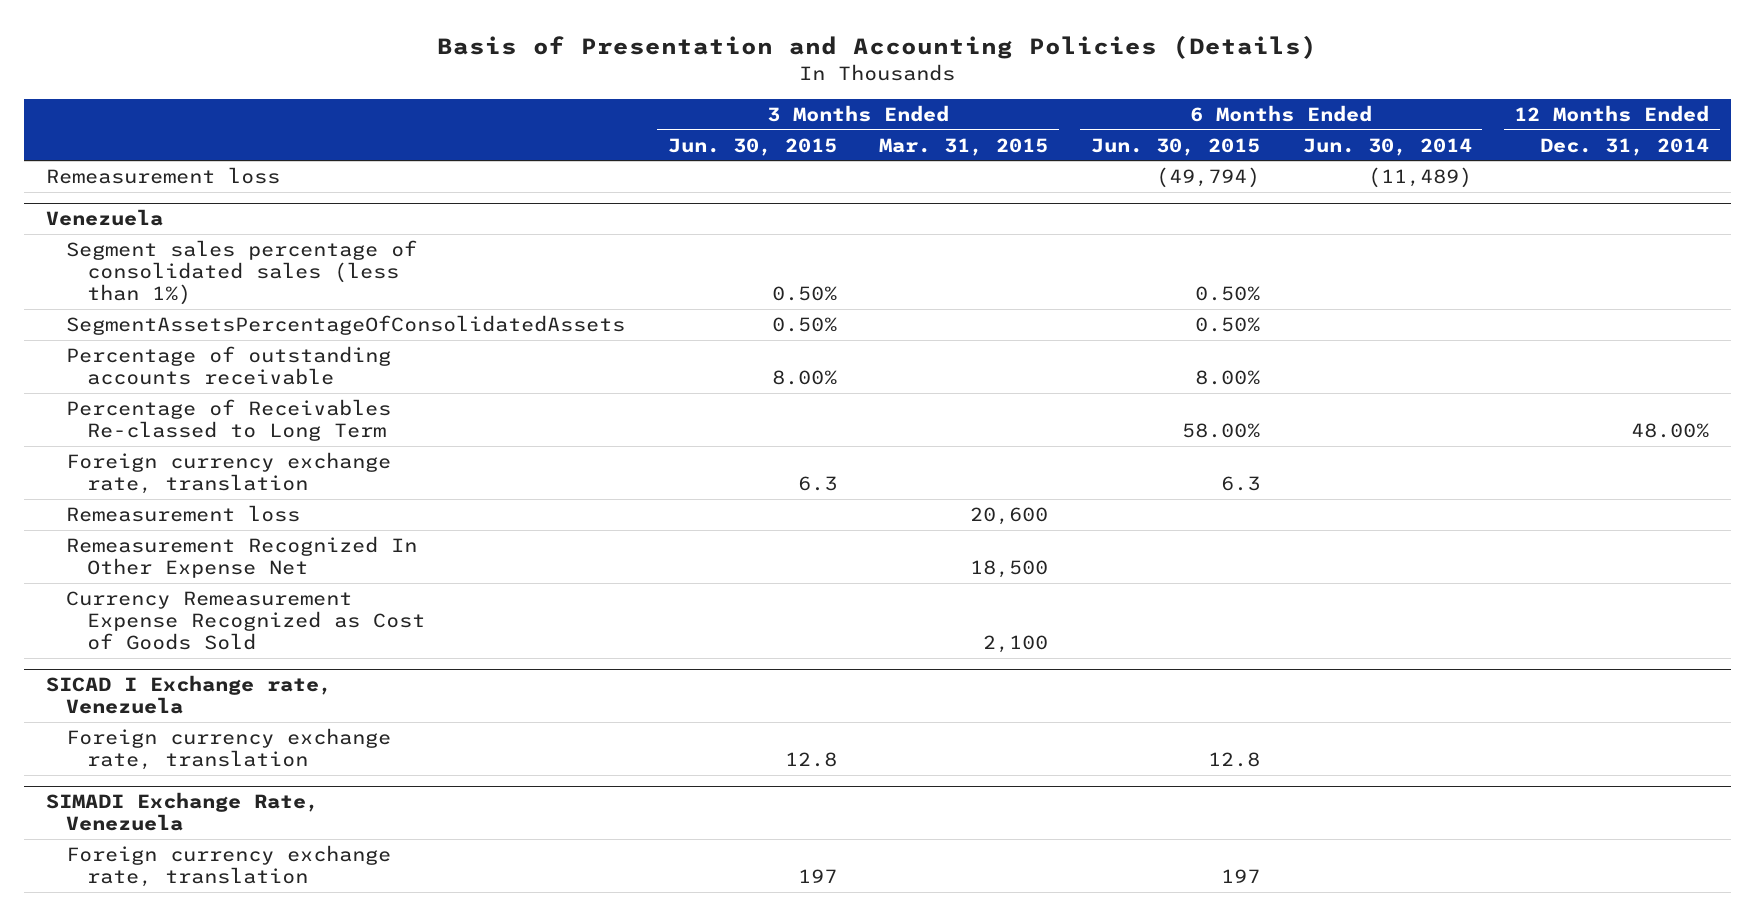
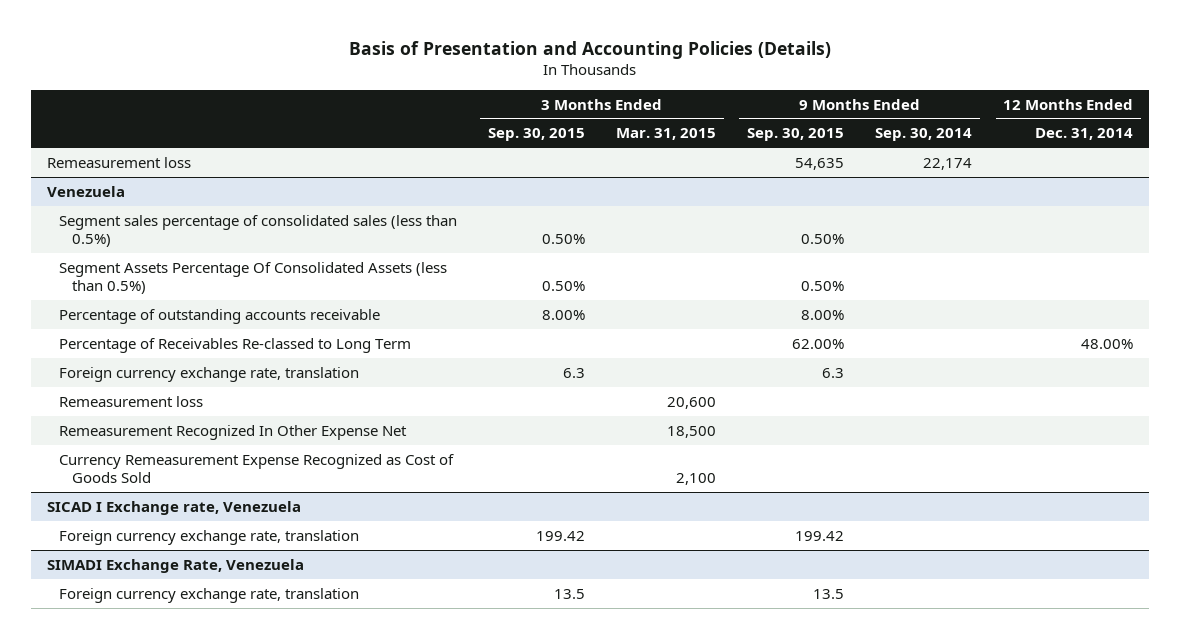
- | 3 Months Ended Jun. 30, 2015 | 3 Months Ended Mar. 31, 2015 | 6 Months Ended Jun. 30, 2015 | 6 Months Ended Jun. 30, 2014 | 12 Months Ended Dec. 31, 2014
+ | 3 Months Ended Sep. 30, 2015 | 3 Months Ended Mar. 31, 2015 | 9 Months Ended Sep. 30, 2015 | 9 Months Ended Sep. 30, 2014 | 12 Months Ended Dec. 31, 2014
@ Venezuela
- Segment sales percentage of consolidated sales (less than 1%) | 0.50% | | 0.50% | |
- SegmentAssetsPercentageOfConsolidatedAssets | 0.50% | | 0.50% | |
+ Segment sales percentage of consolidated sales (less than 0.5%) | 0.50% | | 0.50% | |
+ Segment Assets Percentage Of Consolidated Assets (less than 0.5%) | 0.50% | | 0.50% | |

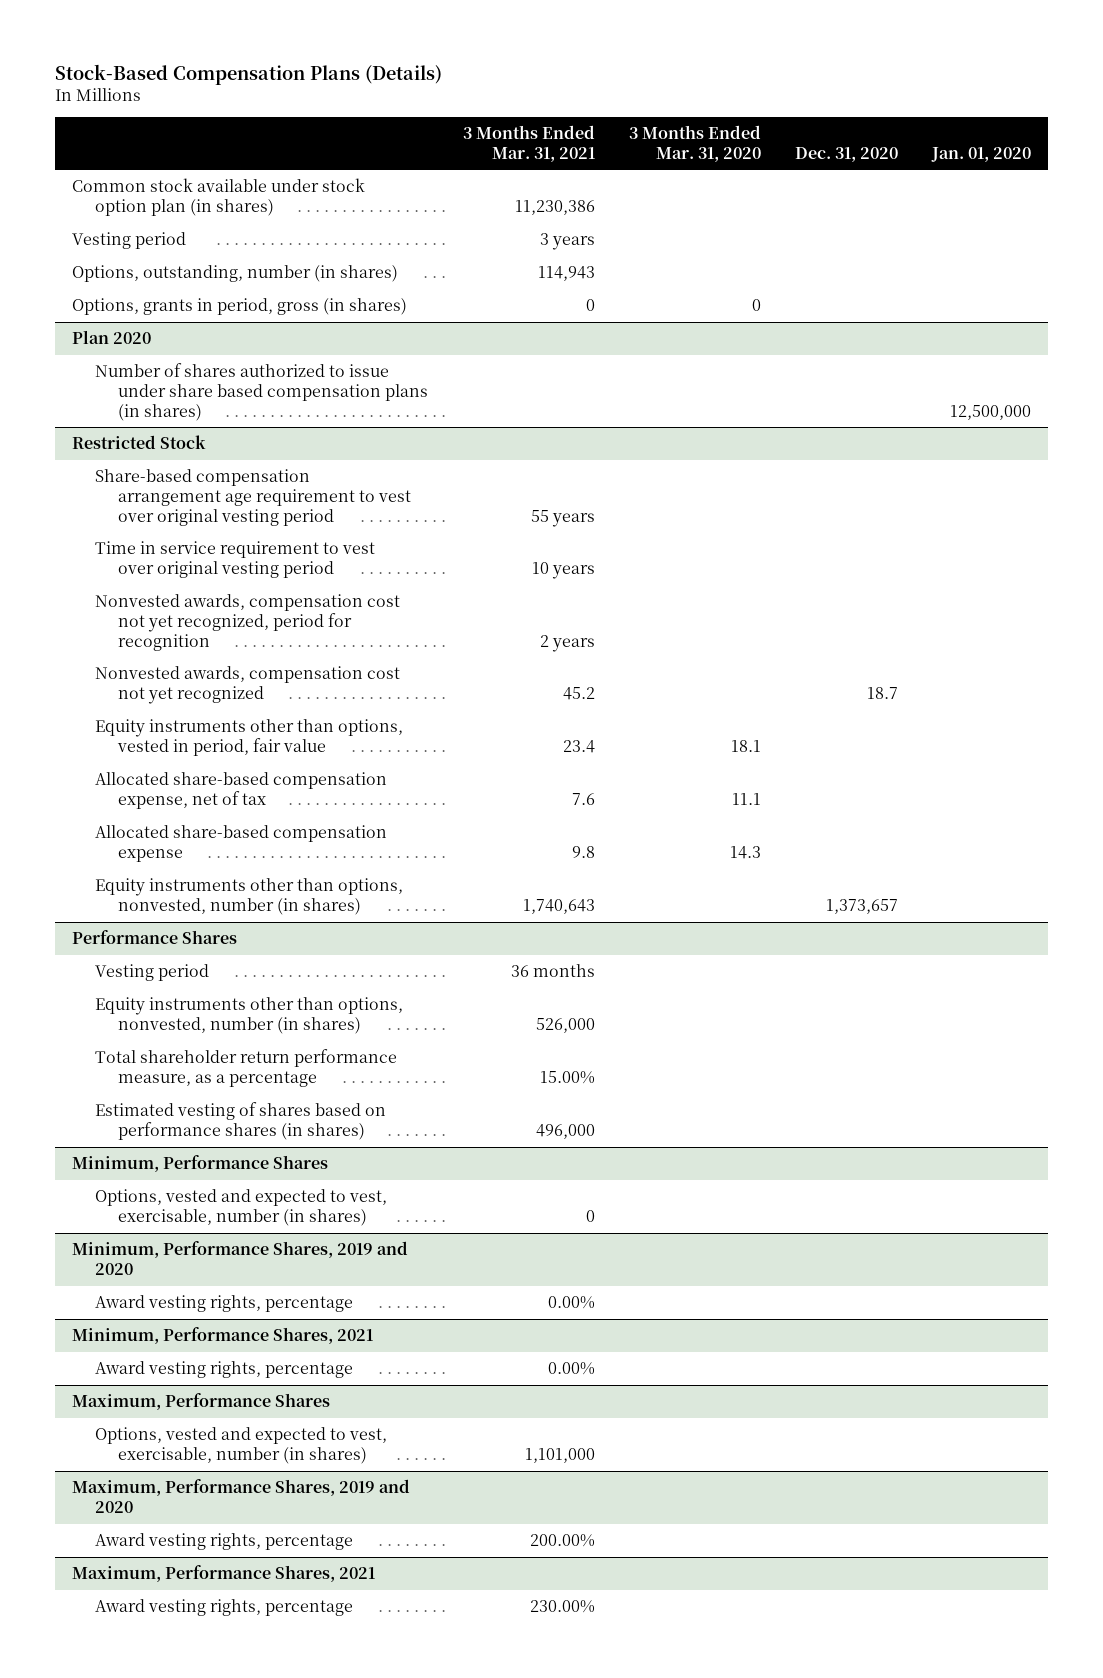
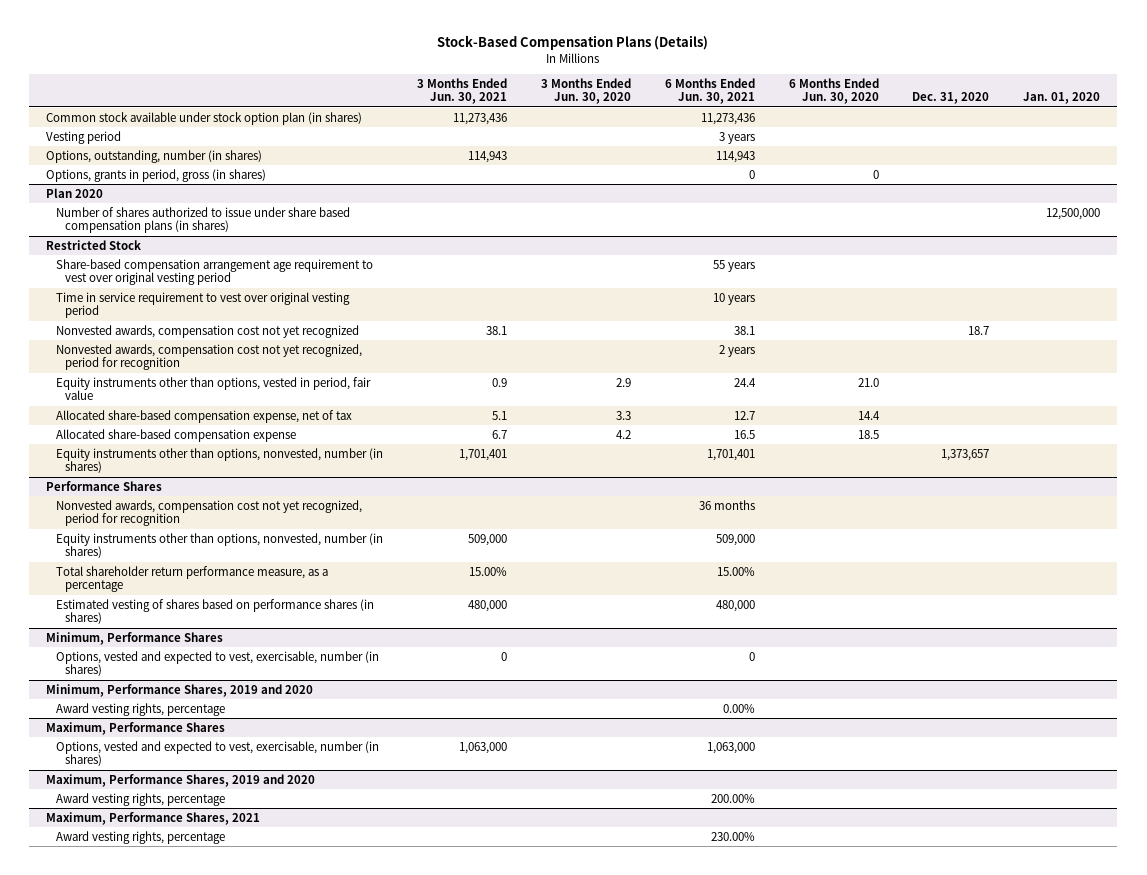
- | 3 Months Ended Mar. 31, 2021 | 3 Months Ended Mar. 31, 2020 | Dec. 31, 2020 | Jan. 01, 2020
+ | 3 Months Ended Jun. 30, 2021 | 3 Months Ended Jun. 30, 2020 | 6 Months Ended Jun. 30, 2021 | 6 Months Ended Jun. 30, 2020 | Dec. 31, 2020 | Jan. 01, 2020
@ Restricted Stock
moved down: Nonvested awards, compensation cost not yet recognized, period for recognition | | | 2 years | | |
@ Performance Shares
- Vesting period | 36 months | | |
+ Nonvested awards, compensation cost not yet recognized, period for recognition | | | 36 months | | |
- Minimum, Performance Shares, 2021
- Award vesting rights, percentage | 0.00% | | |

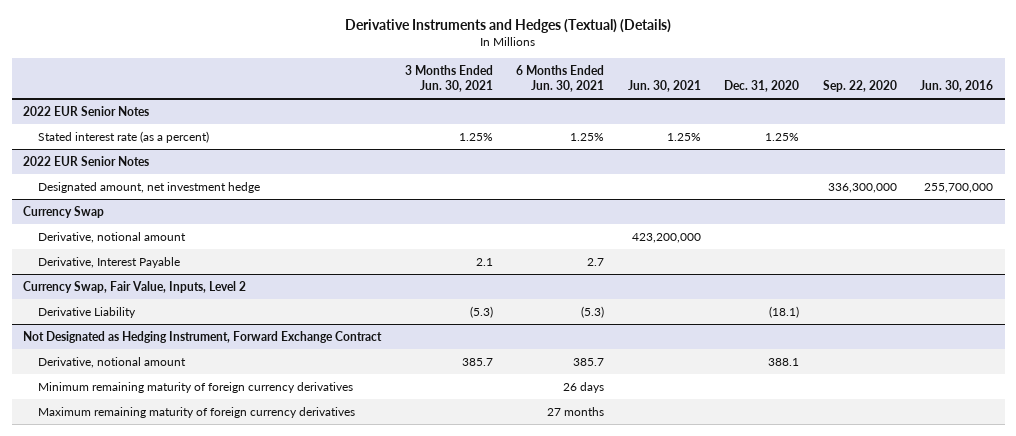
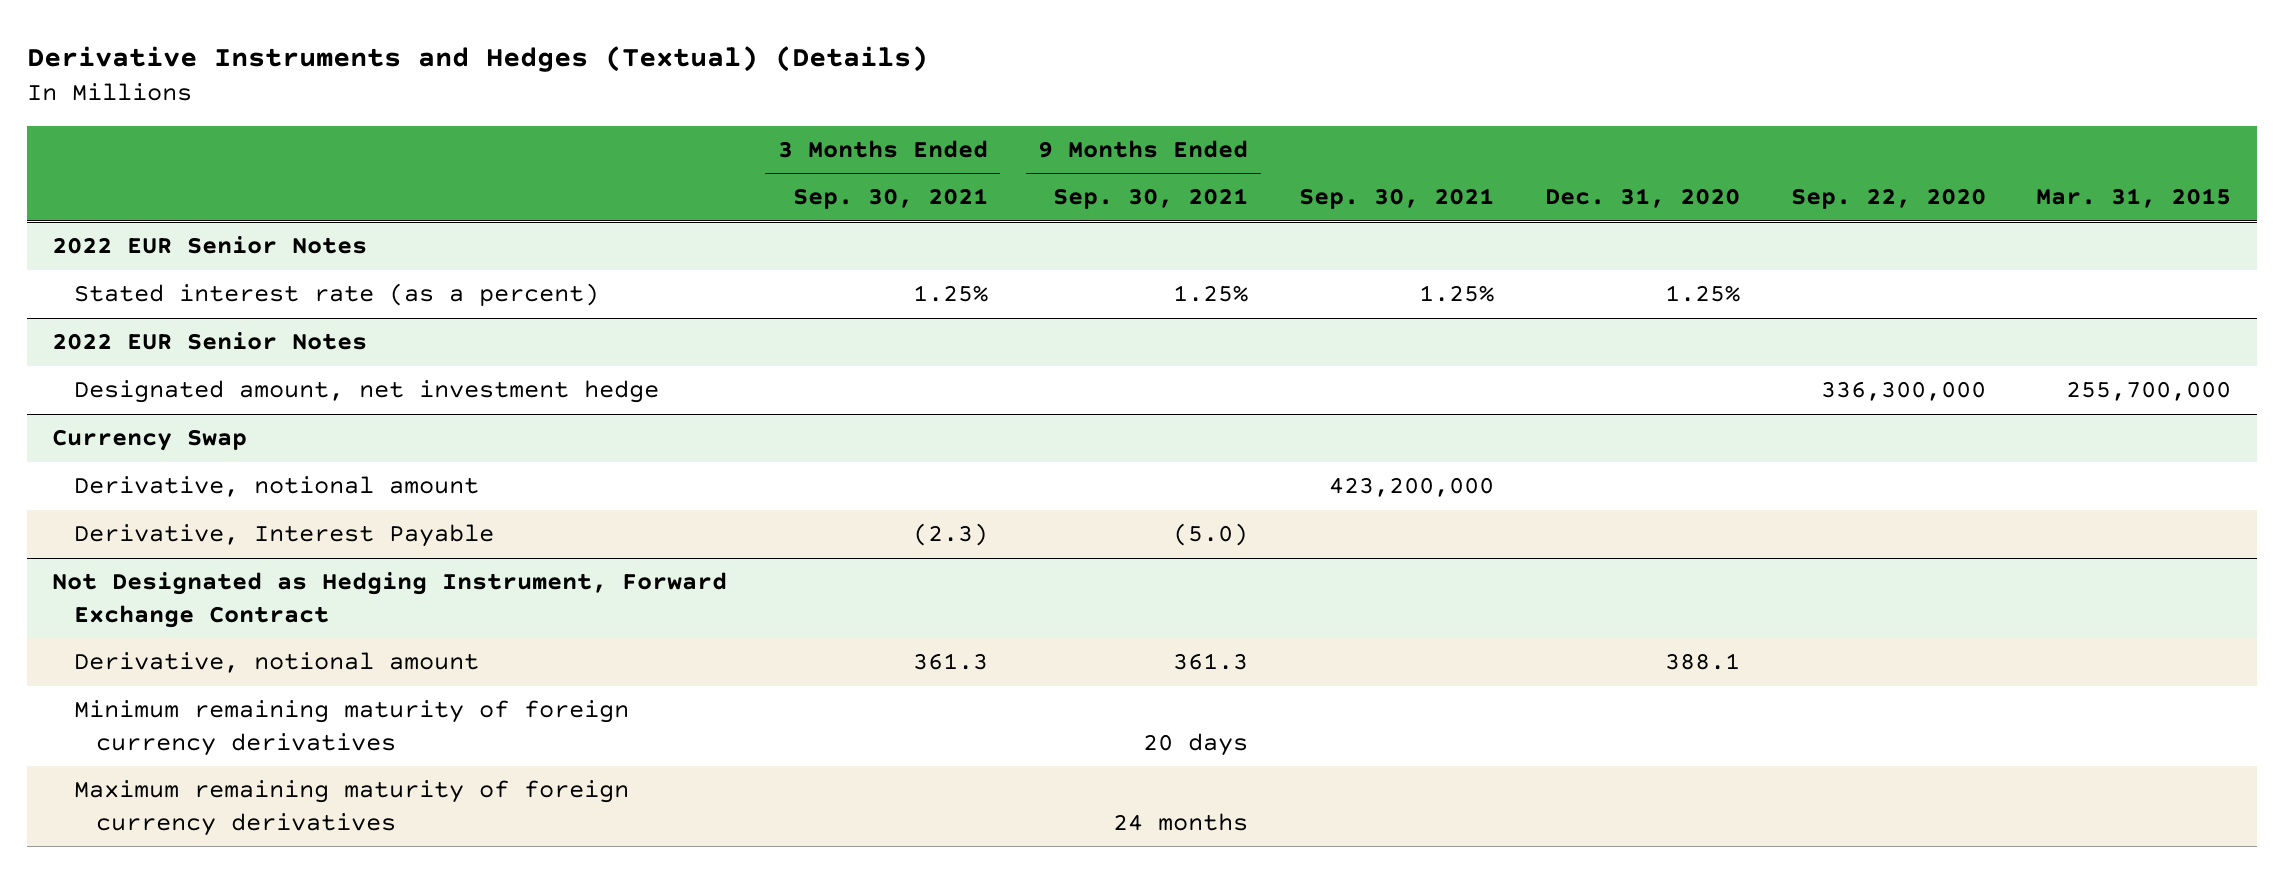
- | 3 Months Ended Jun. 30, 2021 | 6 Months Ended Jun. 30, 2021 | Jun. 30, 2021 | Dec. 31, 2020 | Sep. 22, 2020 | Jun. 30, 2016
+ | 3 Months Ended Sep. 30, 2021 | 9 Months Ended Sep. 30, 2021 | Sep. 30, 2021 | Dec. 31, 2020 | Sep. 22, 2020 | Mar. 31, 2015
- Currency Swap, Fair Value, Inputs, Level 2
- Derivative Liability | (5.3) | (5.3) | | (18.1) | |

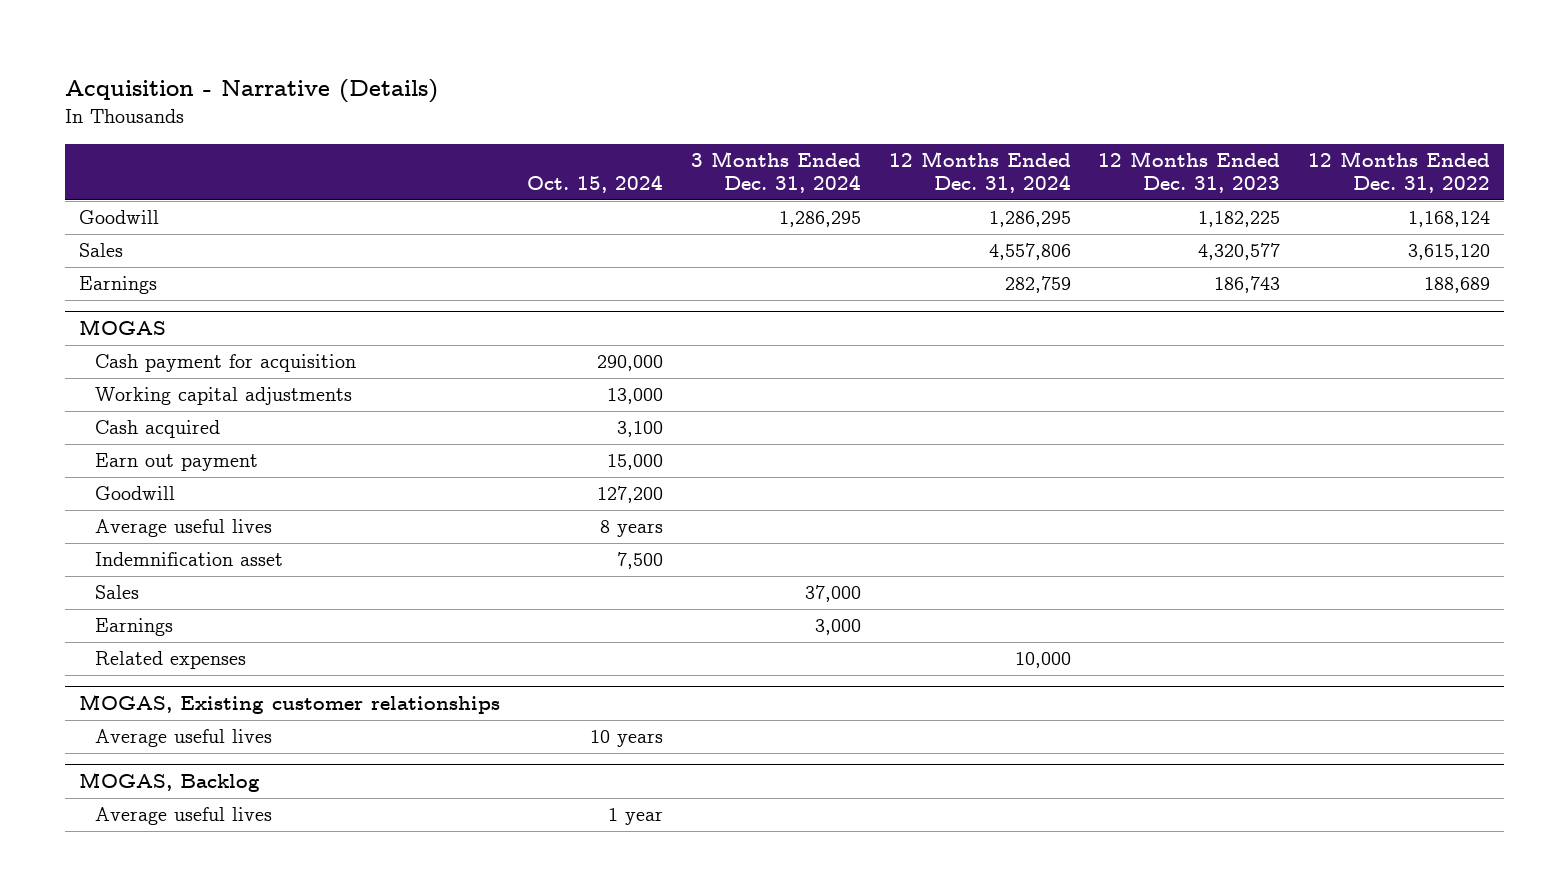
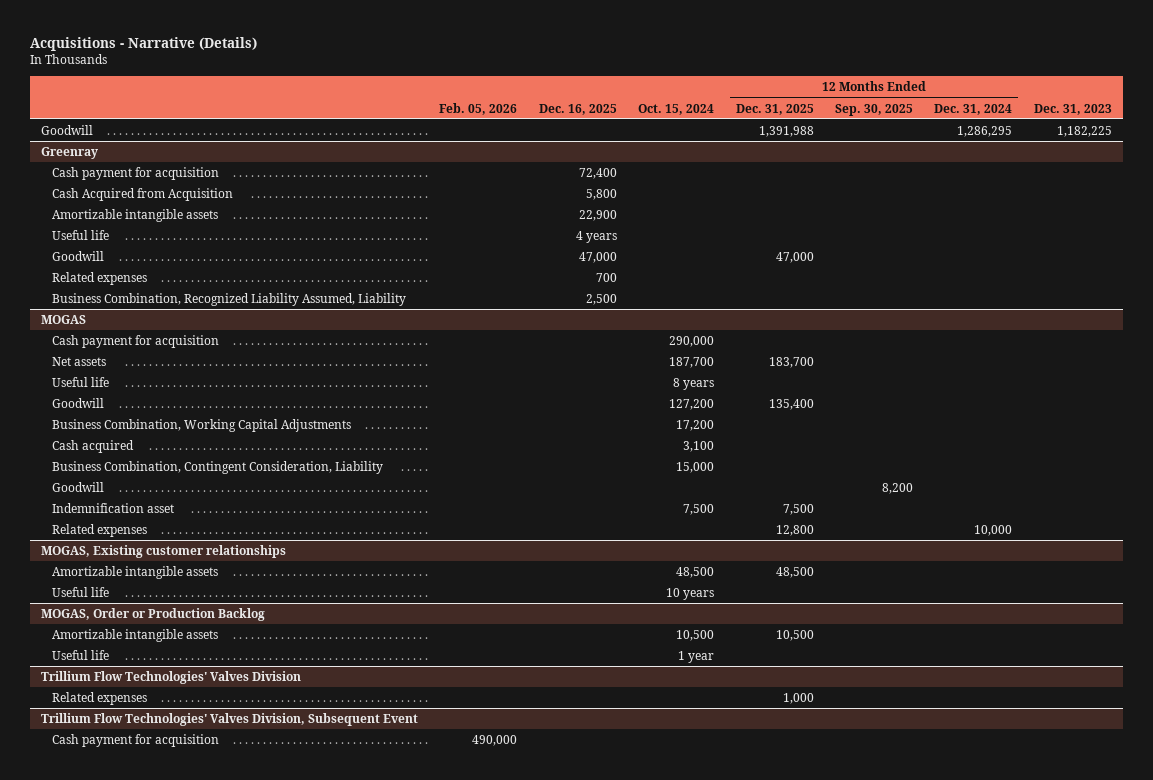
- Acquisition - Narrative (Details)
+ Acquisitions - Narrative (Details)
- | Oct. 15, 2024 | 3 Months Ended Dec. 31, 2024 | 12 Months Ended Dec. 31, 2024 | 12 Months Ended Dec. 31, 2023 | 12 Months Ended Dec. 31, 2022
+ | Feb. 05, 2026 | Dec. 16, 2025 | Oct. 15, 2024 | 12 Months Ended Dec. 31, 2025 | 12 Months Ended Sep. 30, 2025 | 12 Months Ended Dec. 31, 2024 | Dec. 31, 2023
- Sales | | | 4,557,806 | 4,320,577 | 3,615,120
- Earnings | | | 282,759 | 186,743 | 188,689
+ Greenray
+ Cash payment for acquisition | | 72,400 | | | | |
+ Cash Acquired from Acquisition | | 5,800 | | | | |
+ Amortizable intangible assets | | 22,900 | | | | |
+ Useful life | | 4 years | | | | |
+ Goodwill | | 47,000 | | 47,000 | | |
+ Related expenses | | 700 | | | | |
+ Business Combination, Recognized Liability Assumed, Liability | | 2,500 | | | | |
@ MOGAS
- Working capital adjustments | 13,000 | | | |
- Earn out payment | 15,000 | | | |
+ Net assets | | | 187,700 | 183,700 | | |
+ Useful life | | | 8 years | | | |
- Average useful lives | 8 years | | | |
+ Business Combination, Working Capital Adjustments | | | 17,200 | | | |
moved down: Cash acquired | | | 3,100 | | | |
+ Business Combination, Contingent Consideration, Liability | | | 15,000 | | | |
+ Goodwill | | | | | 8,200 | |
- Sales | | 37,000 | | |
- Earnings | | 3,000 | | |
@ MOGAS, Existing customer relationships
- Average useful lives | 10 years | | | |
- MOGAS, Backlog
- Average useful lives | 1 year | | | |
@ MOGAS, Existing customer relationships
+ Amortizable intangible assets | | | 48,500 | 48,500 | | |
+ Useful life | | | 10 years | | | |
+ MOGAS, Order or Production Backlog
+ Amortizable intangible assets | | | 10,500 | 10,500 | | |
+ Useful life | | | 1 year | | | |
+ Trillium Flow Technologies' Valves Division
+ Related expenses | | | | 1,000 | | |
+ Trillium Flow Technologies' Valves Division, Subsequent Event
+ Cash payment for acquisition | 490,000 | | | | | |

